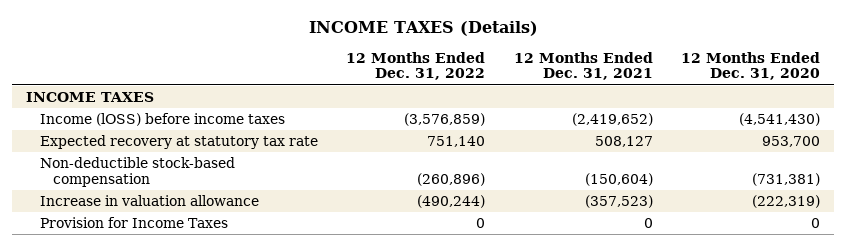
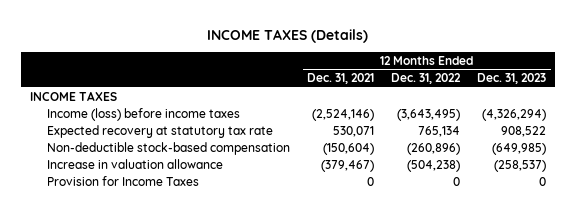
- | 12 Months Ended Dec. 31, 2022 | 12 Months Ended Dec. 31, 2021 | 12 Months Ended Dec. 31, 2020
+ | 12 Months Ended Dec. 31, 2021 | 12 Months Ended Dec. 31, 2022 | 12 Months Ended Dec. 31, 2023
- Income (lOSS) before income taxes | (3,576,859) | (2,419,652) | (4,541,430)
- Expected recovery at statutory tax rate | 751,140 | 508,127 | 953,700
+ Income (loss) before income taxes | (2,524,146) | (3,643,495) | (4,326,294)
+ Expected recovery at statutory tax rate | 530,071 | 765,134 | 908,522
- Increase in valuation allowance | (490,244) | (357,523) | (222,319)
+ Increase in valuation allowance | (379,467) | (504,238) | (258,537)

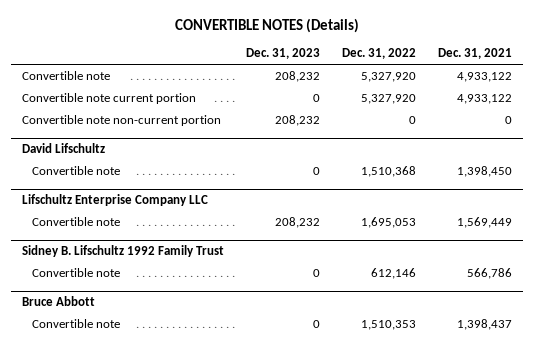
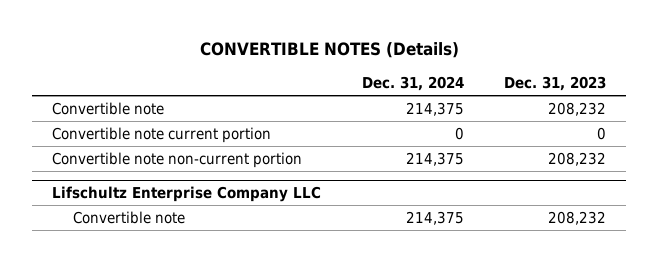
- | Dec. 31, 2023 | Dec. 31, 2022 | Dec. 31, 2021
+ | Dec. 31, 2024 | Dec. 31, 2023
- David Lifschultz
- Convertible note | 0 | 1,510,368 | 1,398,450
- Sidney B. Lifschultz 1992 Family Trust
- Convertible note | 0 | 612,146 | 566,786
- Bruce Abbott
- Convertible note | 0 | 1,510,353 | 1,398,437

